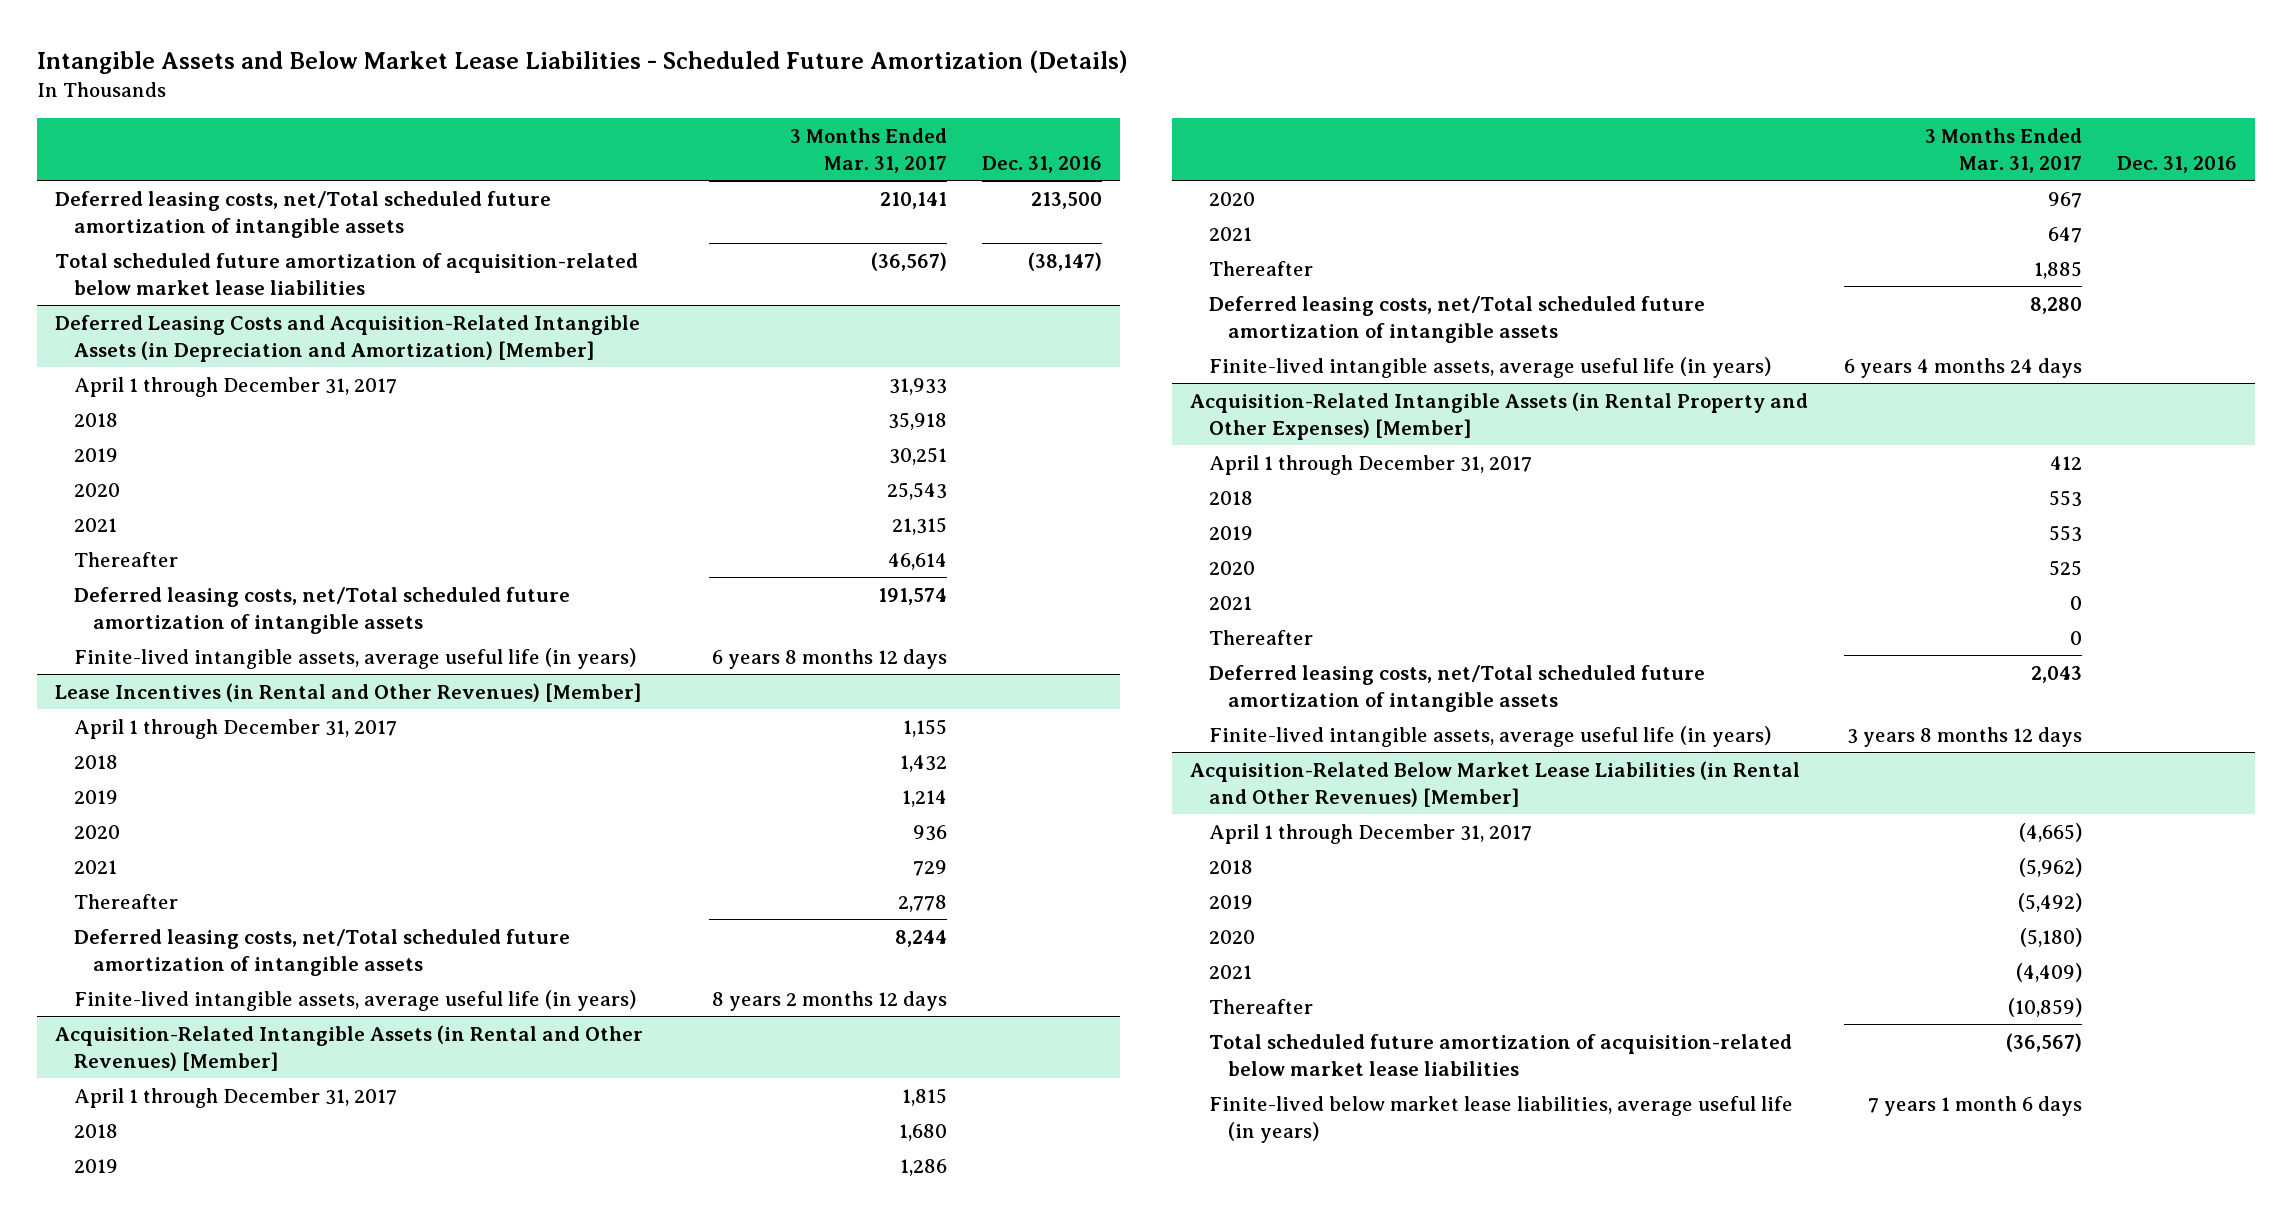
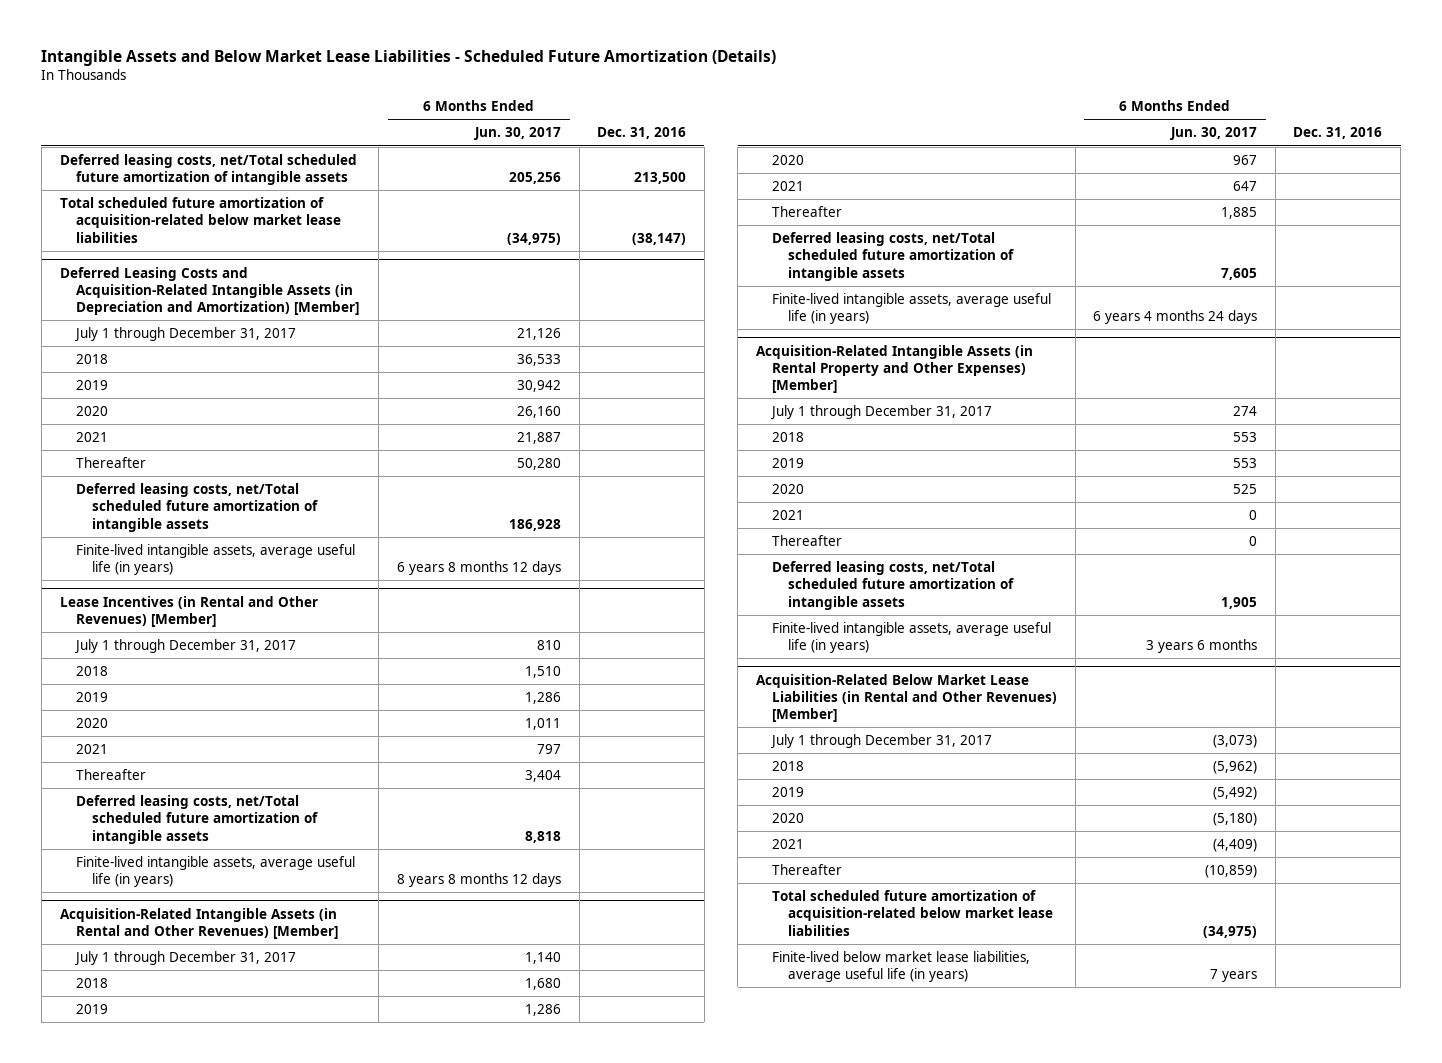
- | 3 Months Ended Mar. 31, 2017 | Dec. 31, 2016
+ | 6 Months Ended Jun. 30, 2017 | Dec. 31, 2016
@ Deferred Leasing Costs and Acquisition-Related Intangible Assets (in Depreciation and Amortization) [Member]
- April 1 through December 31, 2017 | 31,933 |
+ July 1 through December 31, 2017 | 21,126 |
@ Lease Incentives (in Rental and Other Revenues) [Member]
- April 1 through December 31, 2017 | 1,155 |
+ July 1 through December 31, 2017 | 810 |
@ Acquisition-Related Intangible Assets (in Rental and Other Revenues) [Member]
- April 1 through December 31, 2017 | 1,815 |
+ July 1 through December 31, 2017 | 1,140 |
@ Acquisition-Related Intangible Assets (in Rental Property and Other Expenses) [Member]
- April 1 through December 31, 2017 | 412 |
+ July 1 through December 31, 2017 | 274 |
@ Acquisition-Related Below Market Lease Liabilities (in Rental and Other Revenues) [Member]
- April 1 through December 31, 2017 | (4,665) |
+ July 1 through December 31, 2017 | (3,073) |

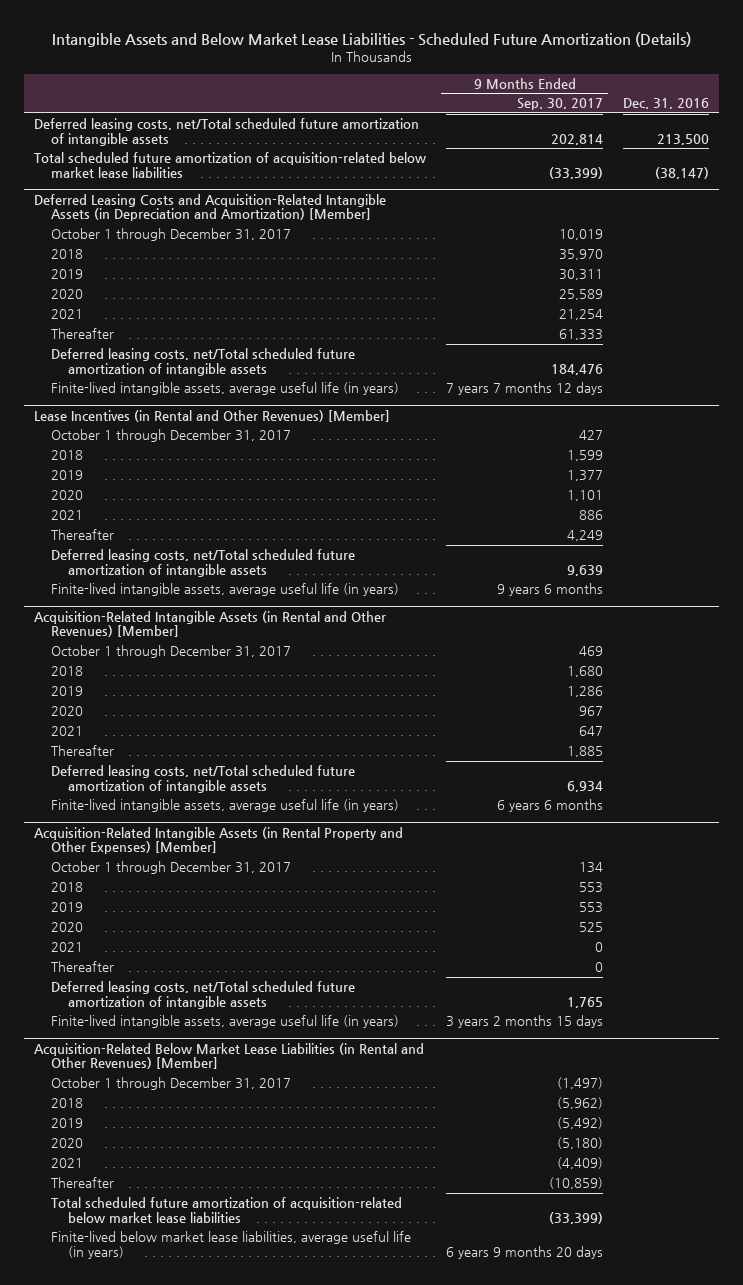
- | 6 Months Ended Jun. 30, 2017 | Dec. 31, 2016
+ | 9 Months Ended Sep. 30, 2017 | Dec. 31, 2016
@ Deferred Leasing Costs and Acquisition-Related Intangible Assets (in Depreciation and Amortization) [Member]
- July 1 through December 31, 2017 | 21,126 |
+ October 1 through December 31, 2017 | 10,019 |
@ Lease Incentives (in Rental and Other Revenues) [Member]
- July 1 through December 31, 2017 | 810 |
+ October 1 through December 31, 2017 | 427 |
@ Acquisition-Related Intangible Assets (in Rental and Other Revenues) [Member]
- July 1 through December 31, 2017 | 1,140 |
+ October 1 through December 31, 2017 | 469 |
@ Acquisition-Related Intangible Assets (in Rental Property and Other Expenses) [Member]
- July 1 through December 31, 2017 | 274 |
+ October 1 through December 31, 2017 | 134 |
@ Acquisition-Related Below Market Lease Liabilities (in Rental and Other Revenues) [Member]
- July 1 through December 31, 2017 | (3,073) |
+ October 1 through December 31, 2017 | (1,497) |

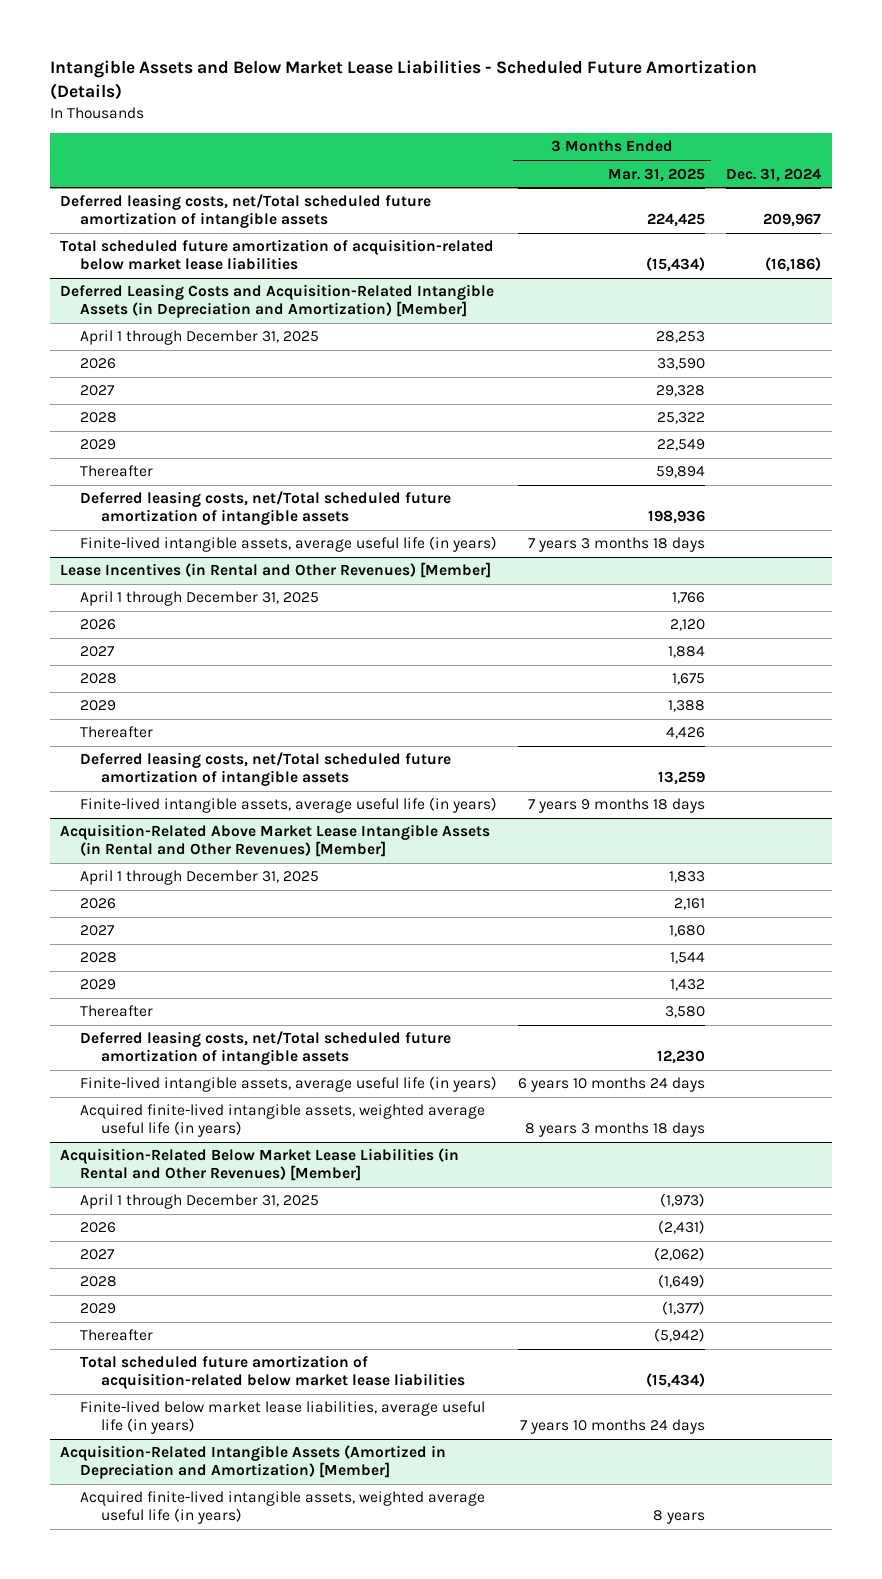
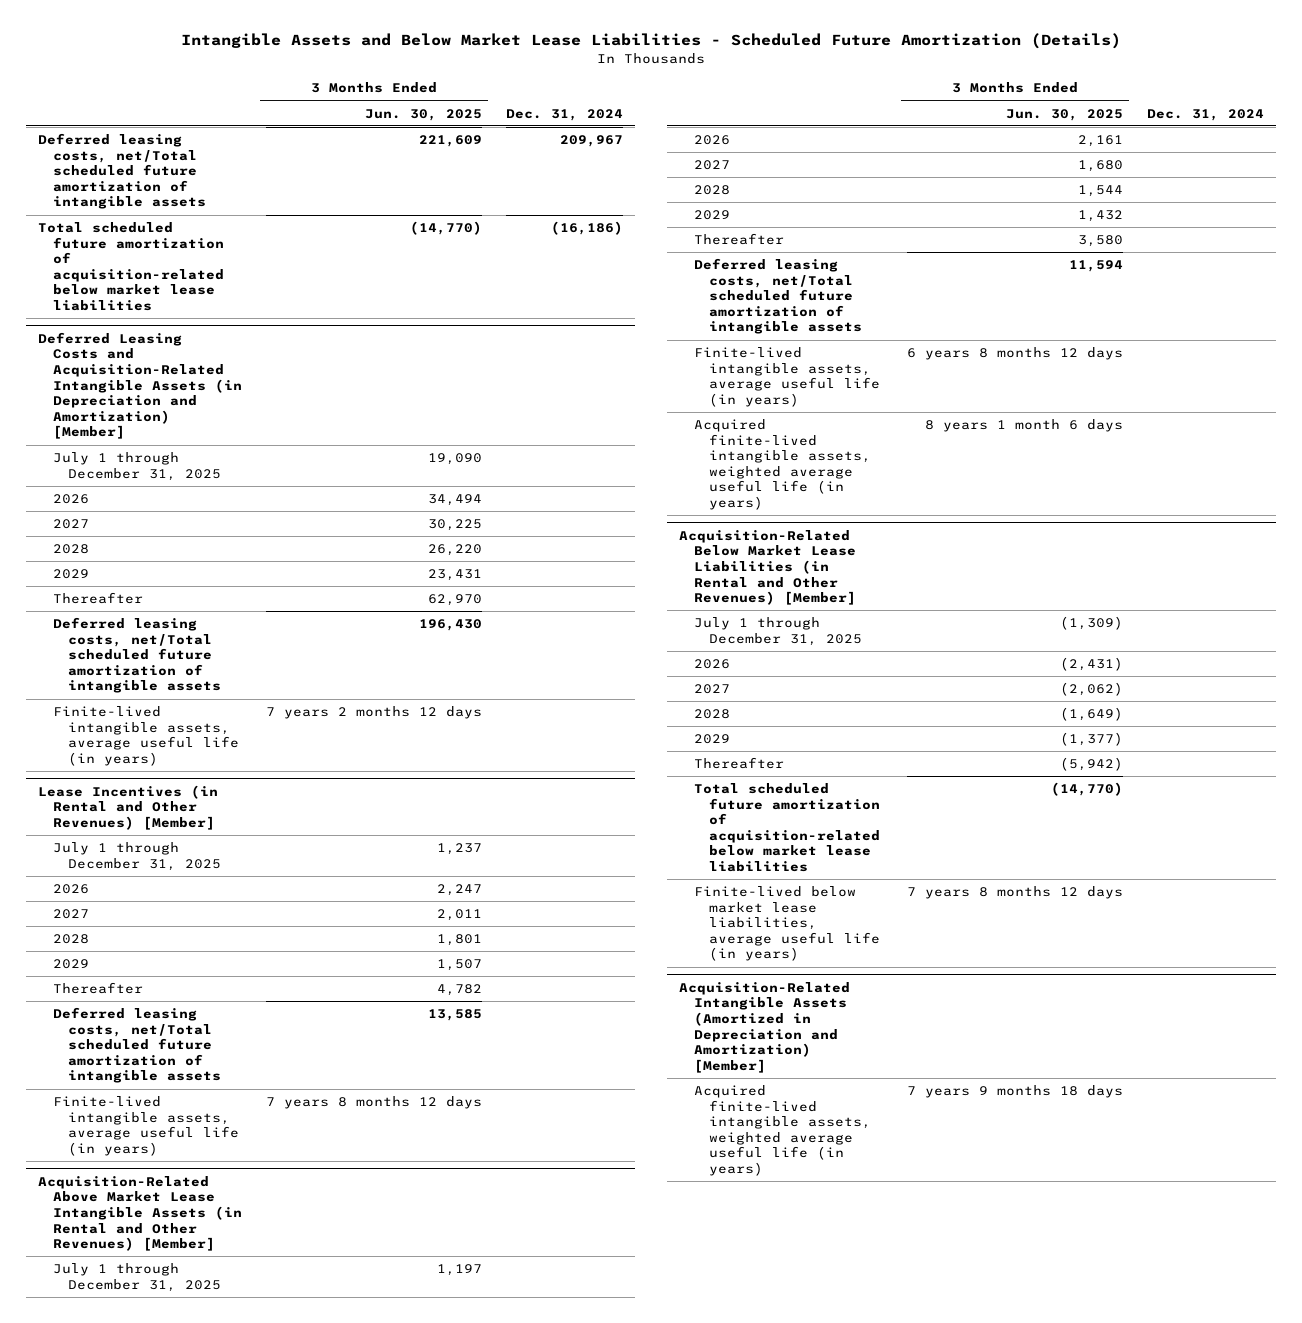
- | 3 Months Ended Mar. 31, 2025 | Dec. 31, 2024
+ | 3 Months Ended Jun. 30, 2025 | Dec. 31, 2024
@ Deferred Leasing Costs and Acquisition-Related Intangible Assets (in Depreciation and Amortization) [Member]
- April 1 through December 31, 2025 | 28,253 |
+ July 1 through December 31, 2025 | 19,090 |
@ Lease Incentives (in Rental and Other Revenues) [Member]
- April 1 through December 31, 2025 | 1,766 |
+ July 1 through December 31, 2025 | 1,237 |
@ Acquisition-Related Above Market Lease Intangible Assets (in Rental and Other Revenues) [Member]
- April 1 through December 31, 2025 | 1,833 |
+ July 1 through December 31, 2025 | 1,197 |
@ Acquisition-Related Below Market Lease Liabilities (in Rental and Other Revenues) [Member]
- April 1 through December 31, 2025 | (1,973) |
+ July 1 through December 31, 2025 | (1,309) |

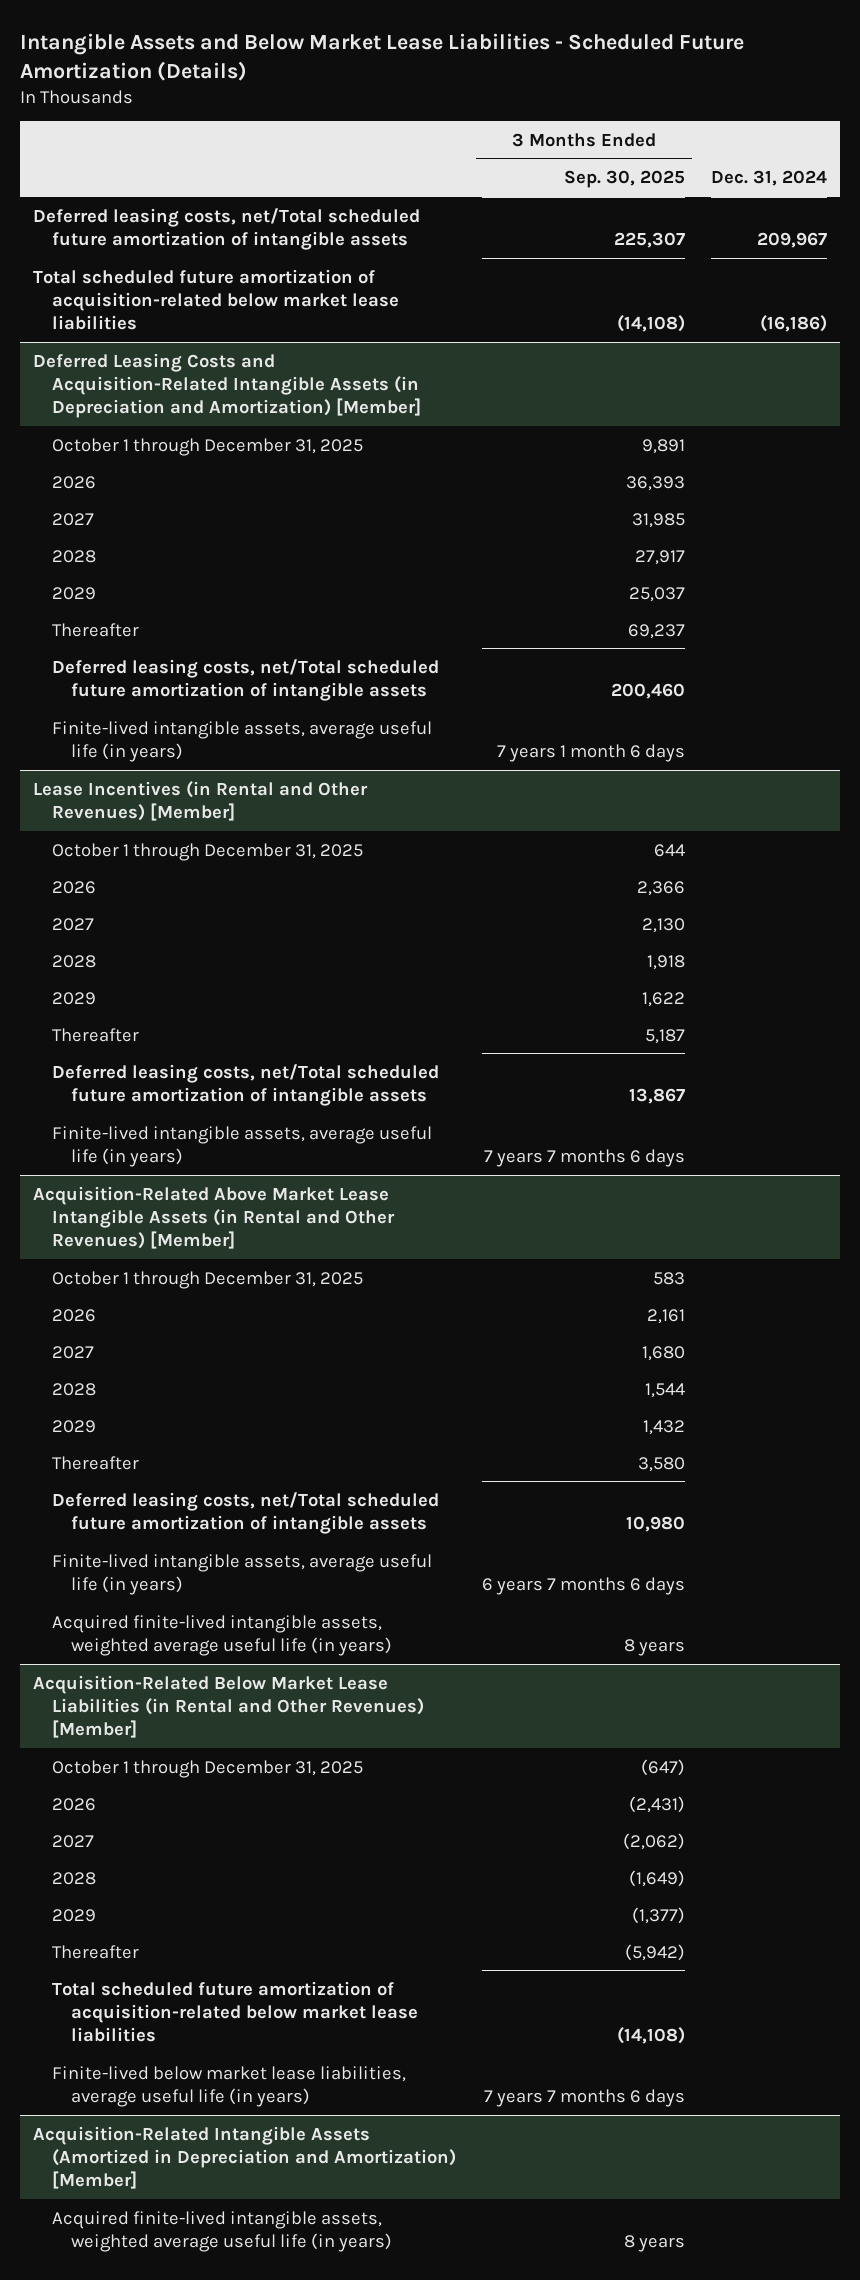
- | 3 Months Ended Jun. 30, 2025 | Dec. 31, 2024
+ | 3 Months Ended Sep. 30, 2025 | Dec. 31, 2024
@ Deferred Leasing Costs and Acquisition-Related Intangible Assets (in Depreciation and Amortization) [Member]
- July 1 through December 31, 2025 | 19,090 |
+ October 1 through December 31, 2025 | 9,891 |
@ Lease Incentives (in Rental and Other Revenues) [Member]
- July 1 through December 31, 2025 | 1,237 |
+ October 1 through December 31, 2025 | 644 |
@ Acquisition-Related Above Market Lease Intangible Assets (in Rental and Other Revenues) [Member]
- July 1 through December 31, 2025 | 1,197 |
+ October 1 through December 31, 2025 | 583 |
@ Acquisition-Related Below Market Lease Liabilities (in Rental and Other Revenues) [Member]
- July 1 through December 31, 2025 | (1,309) |
+ October 1 through December 31, 2025 | (647) |

